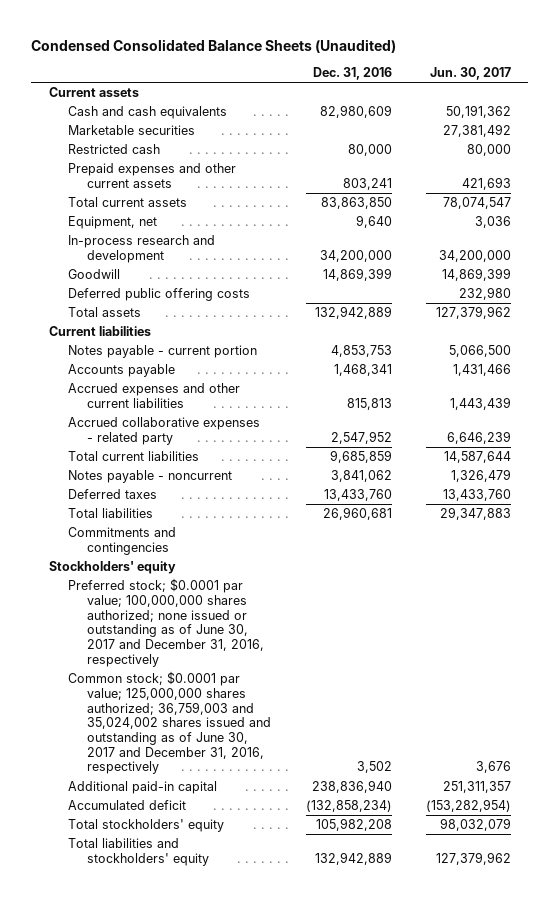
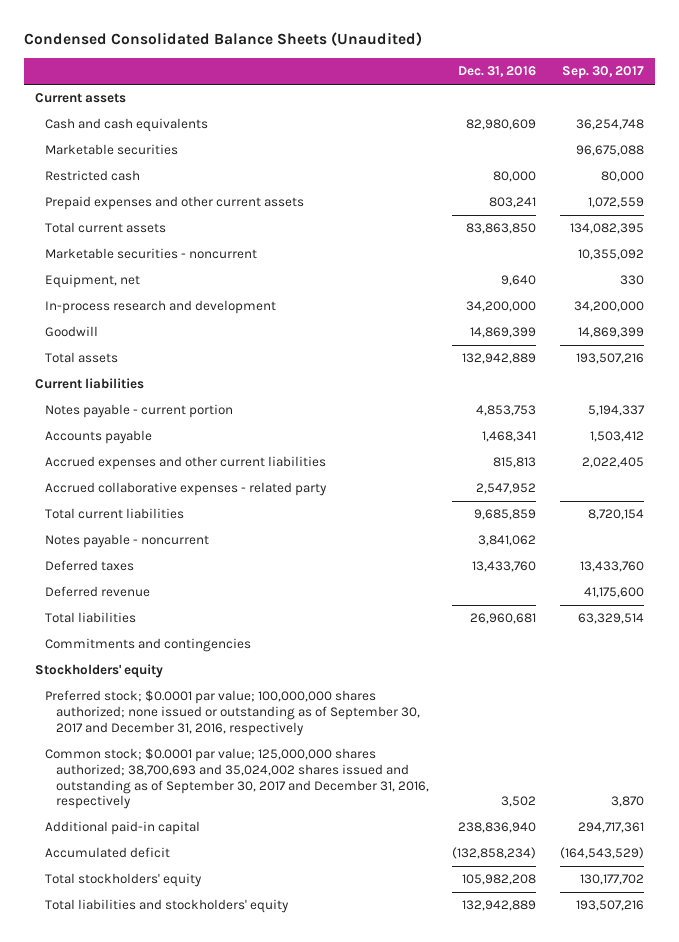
- | Dec. 31, 2016 | Jun. 30, 2017
+ | Dec. 31, 2016 | Sep. 30, 2017
+ Marketable securities - noncurrent | | 10,355,092
- Deferred public offering costs | | 232,980
+ Deferred revenue | | 41,175,600
- Preferred stock; $0.0001 par value; 100,000,000 shares authorized; none issued or outstanding as of June 30, 2017 and December 31, 2016, respectively
- Common stock; $0.0001 par value; 125,000,000 shares authorized; 36,759,003 and 35,024,002 shares issued and outstanding as of June 30, 2017 and December 31, 2016, respectively | 3,502 | 3,676
+ Preferred stock; $0.0001 par value; 100,000,000 shares authorized; none issued or outstanding as of September 30, 2017 and December 31, 2016, respectively
+ Common stock; $0.0001 par value; 125,000,000 shares authorized; 38,700,693 and 35,024,002 shares issued and outstanding as of September 30, 2017 and December 31, 2016, respectively | 3,502 | 3,870

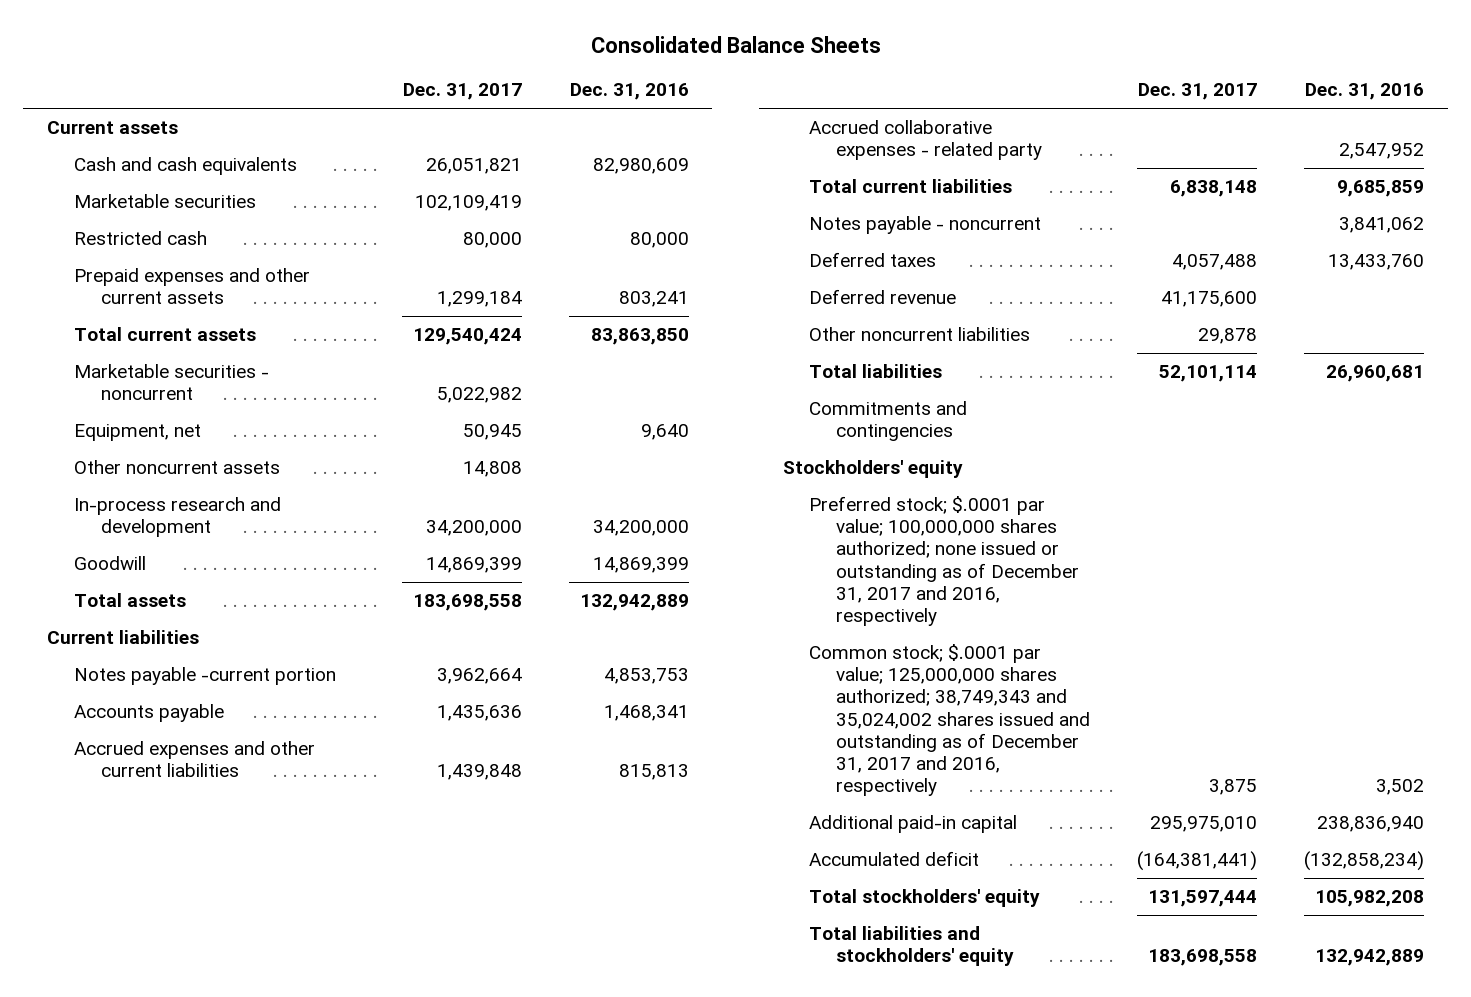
- Condensed Consolidated Balance Sheets (Unaudited)
+ Consolidated Balance Sheets
- | Dec. 31, 2016 | Sep. 30, 2017
+ | Dec. 31, 2017 | Dec. 31, 2016
+ Other noncurrent assets | 14,808 |
- Notes payable - current portion | 4,853,753 | 5,194,337
+ Notes payable -current portion | 3,962,664 | 4,853,753
+ Other noncurrent liabilities | 29,878 |
- Preferred stock; $0.0001 par value; 100,000,000 shares authorized; none issued or outstanding as of September 30, 2017 and December 31, 2016, respectively
- Common stock; $0.0001 par value; 125,000,000 shares authorized; 38,700,693 and 35,024,002 shares issued and outstanding as of September 30, 2017 and December 31, 2016, respectively | 3,502 | 3,870
+ Preferred stock; $.0001 par value; 100,000,000 shares authorized; none issued or outstanding as of December 31, 2017 and 2016, respectively
+ Common stock; $.0001 par value; 125,000,000 shares authorized; 38,749,343 and 35,024,002 shares issued and outstanding as of December 31, 2017 and 2016, respectively | 3,875 | 3,502

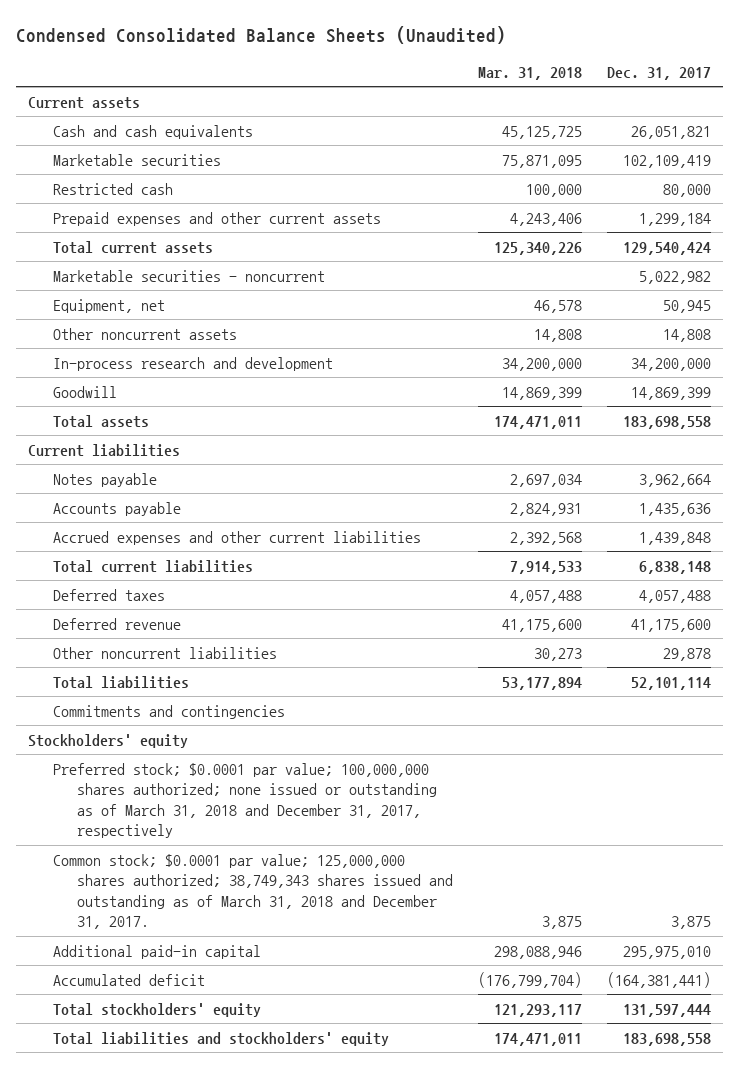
- Consolidated Balance Sheets
+ Condensed Consolidated Balance Sheets (Unaudited)
- | Dec. 31, 2017 | Dec. 31, 2016
+ | Mar. 31, 2018 | Dec. 31, 2017
- Notes payable -current portion | 3,962,664 | 4,853,753
+ Notes payable | 2,697,034 | 3,962,664
- Accrued collaborative expenses - related party | | 2,547,952
- Notes payable - noncurrent | | 3,841,062
- Preferred stock; $.0001 par value; 100,000,000 shares authorized; none issued or outstanding as of December 31, 2017 and 2016, respectively
- Common stock; $.0001 par value; 125,000,000 shares authorized; 38,749,343 and 35,024,002 shares issued and outstanding as of December 31, 2017 and 2016, respectively | 3,875 | 3,502
+ Preferred stock; $0.0001 par value; 100,000,000 shares authorized; none issued or outstanding as of March 31, 2018 and December 31, 2017, respectively
+ Common stock; $0.0001 par value; 125,000,000 shares authorized; 38,749,343 shares issued and outstanding as of March 31, 2018 and December 31, 2017. | 3,875 | 3,875

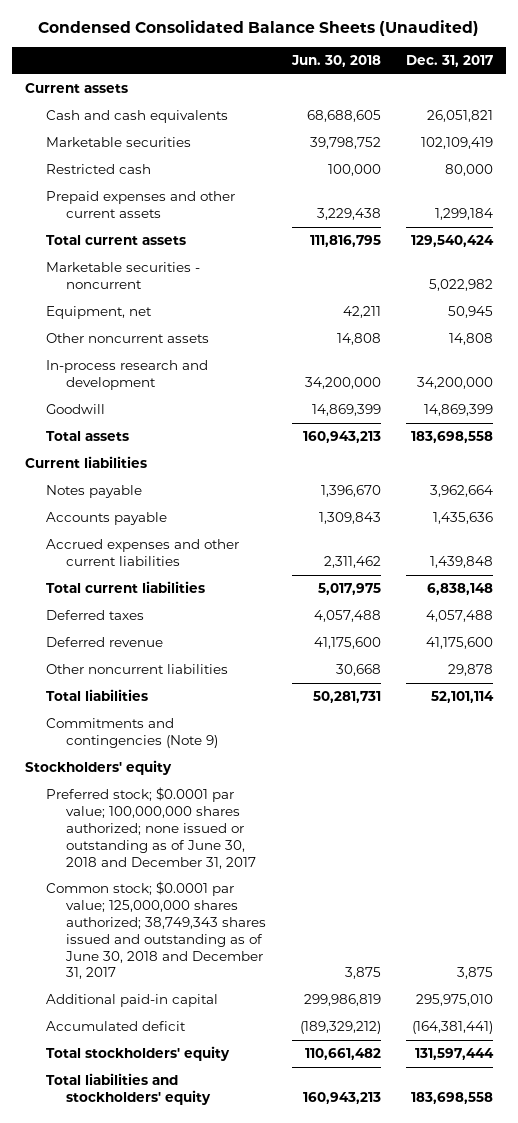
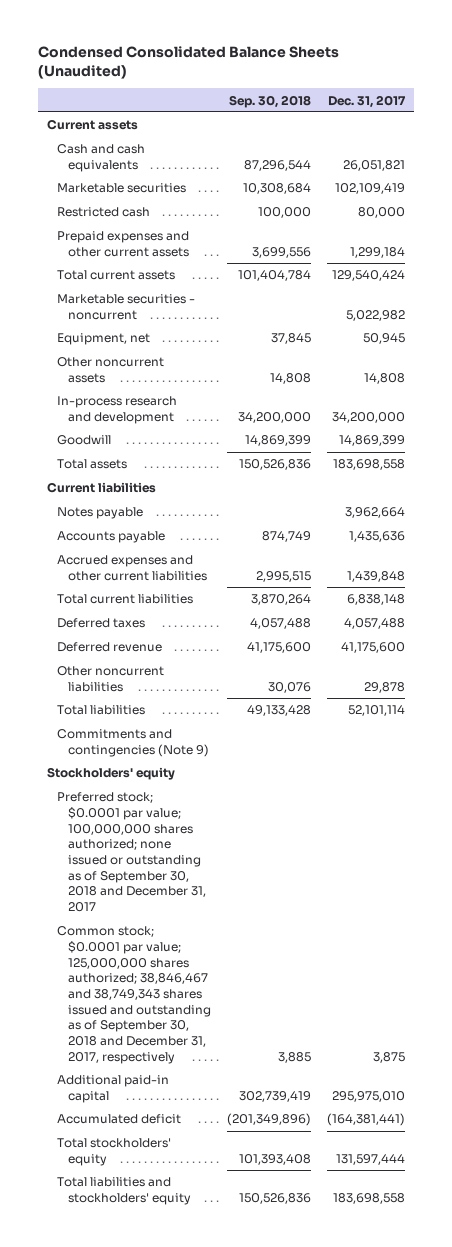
- | Jun. 30, 2018 | Dec. 31, 2017
+ | Sep. 30, 2018 | Dec. 31, 2017
- Preferred stock; $0.0001 par value; 100,000,000 shares authorized; none issued or outstanding as of June 30, 2018 and December 31, 2017
- Common stock; $0.0001 par value; 125,000,000 shares authorized; 38,749,343 shares issued and outstanding as of June 30, 2018 and December 31, 2017 | 3,875 | 3,875
+ Preferred stock; $0.0001 par value; 100,000,000 shares authorized; none issued or outstanding as of September 30, 2018 and December 31, 2017
+ Common stock; $0.0001 par value; 125,000,000 shares authorized; 38,846,467 and 38,749,343 shares issued and outstanding as of September 30, 2018 and December 31, 2017, respectively | 3,885 | 3,875

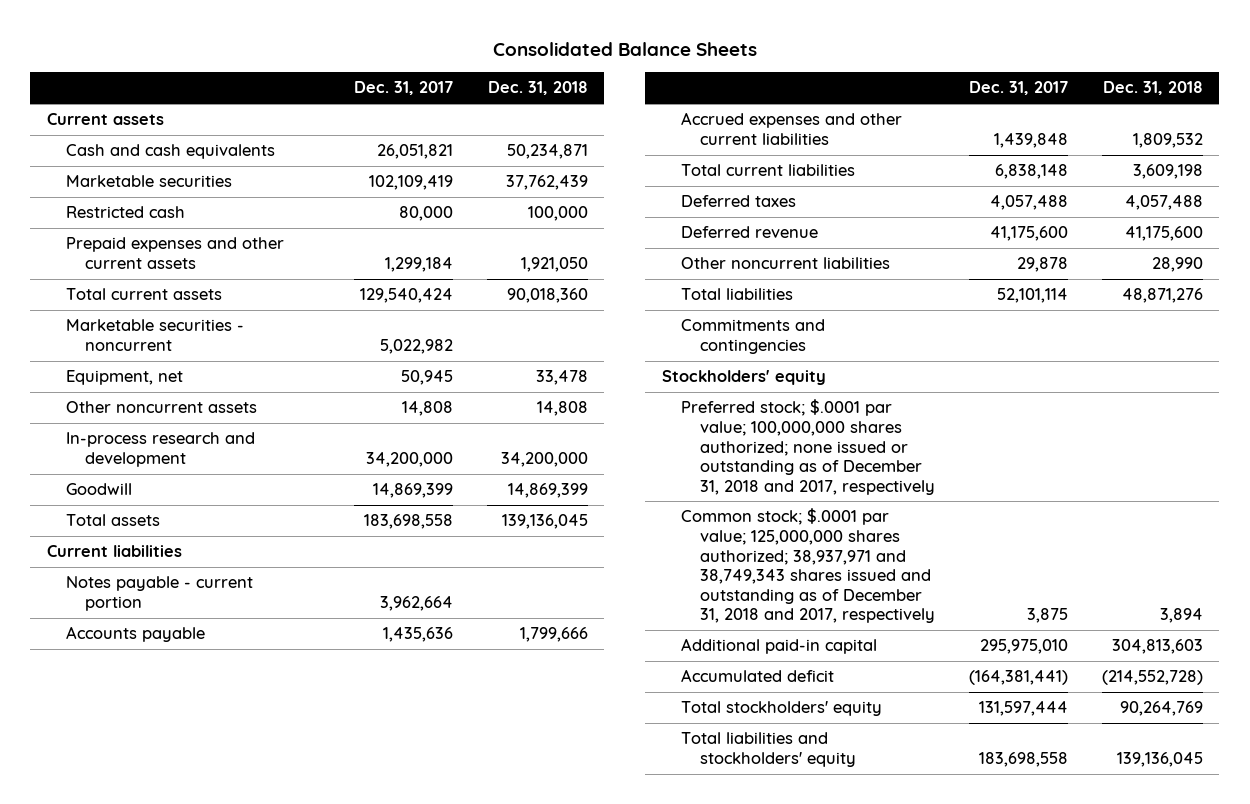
- Condensed Consolidated Balance Sheets (Unaudited)
+ Consolidated Balance Sheets
- | Sep. 30, 2018 | Dec. 31, 2017
+ | Dec. 31, 2017 | Dec. 31, 2018
- Notes payable | | 3,962,664
+ Notes payable - current portion | 3,962,664 |
- Commitments and contingencies (Note 9)
+ Commitments and contingencies
- Preferred stock; $0.0001 par value; 100,000,000 shares authorized; none issued or outstanding as of September 30, 2018 and December 31, 2017
- Common stock; $0.0001 par value; 125,000,000 shares authorized; 38,846,467 and 38,749,343 shares issued and outstanding as of September 30, 2018 and December 31, 2017, respectively | 3,885 | 3,875
+ Preferred stock; $.0001 par value; 100,000,000 shares authorized; none issued or outstanding as of December 31, 2018 and 2017, respectively
+ Common stock; $.0001 par value; 125,000,000 shares authorized; 38,937,971 and 38,749,343 shares issued and outstanding as of December 31, 2018 and 2017, respectively | 3,875 | 3,894

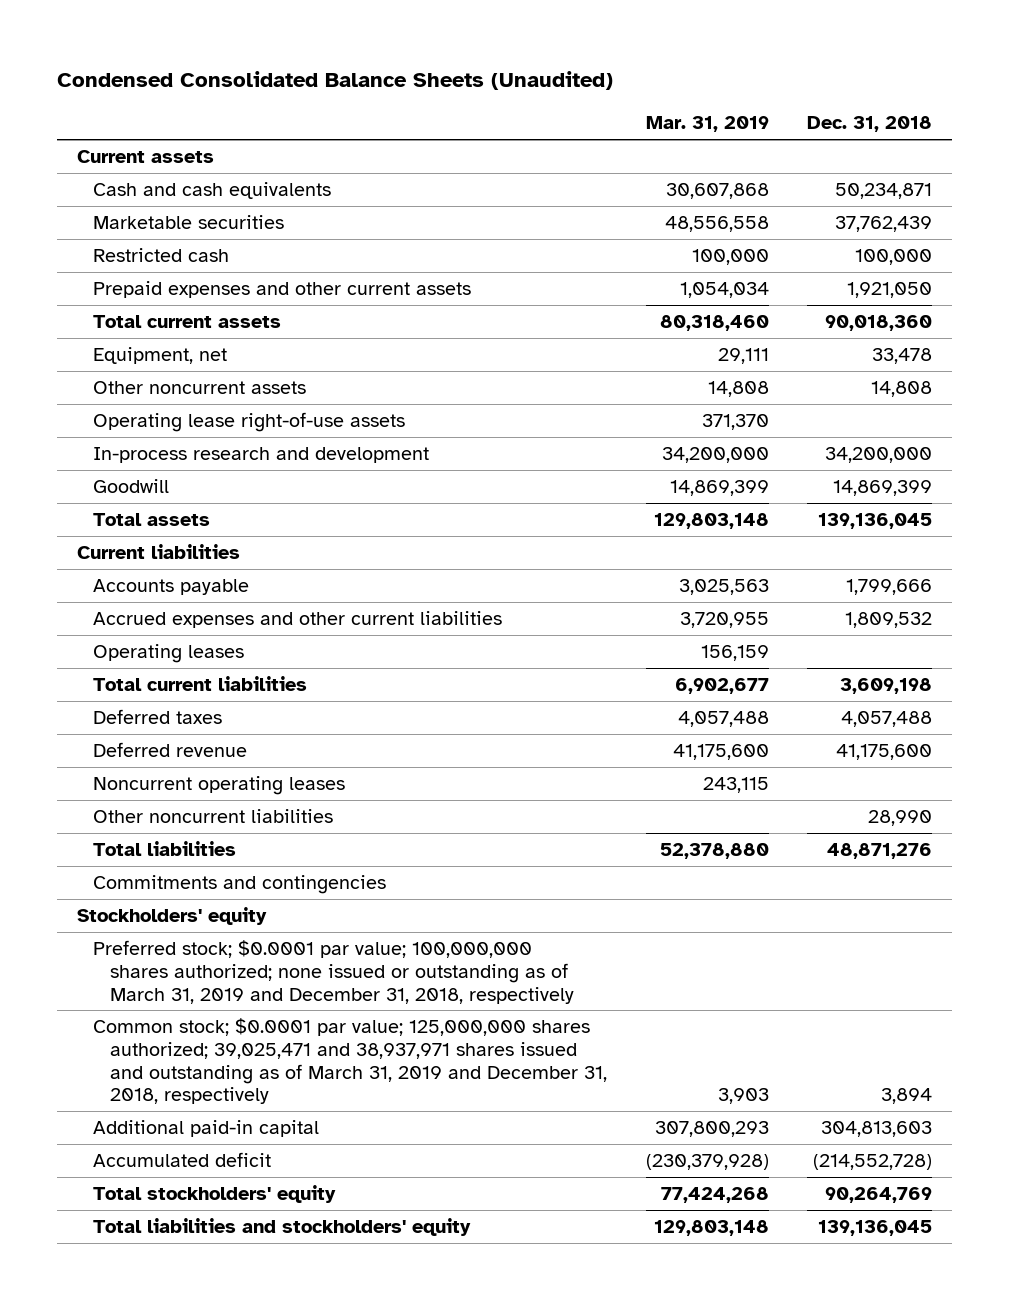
- Consolidated Balance Sheets
+ Condensed Consolidated Balance Sheets (Unaudited)
- | Dec. 31, 2017 | Dec. 31, 2018
+ | Mar. 31, 2019 | Dec. 31, 2018
- Marketable securities - noncurrent | 5,022,982 |
+ Operating lease right-of-use assets | 371,370 |
- Notes payable - current portion | 3,962,664 |
+ Operating leases | 156,159 |
+ Noncurrent operating leases | 243,115 |
- Preferred stock; $.0001 par value; 100,000,000 shares authorized; none issued or outstanding as of December 31, 2018 and 2017, respectively
- Common stock; $.0001 par value; 125,000,000 shares authorized; 38,937,971 and 38,749,343 shares issued and outstanding as of December 31, 2018 and 2017, respectively | 3,875 | 3,894
+ Preferred stock; $0.0001 par value; 100,000,000 shares authorized; none issued or outstanding as of March 31, 2019 and December 31, 2018, respectively
+ Common stock; $0.0001 par value; 125,000,000 shares authorized; 39,025,471 and 38,937,971 shares issued and outstanding as of March 31, 2019 and December 31, 2018, respectively | 3,903 | 3,894

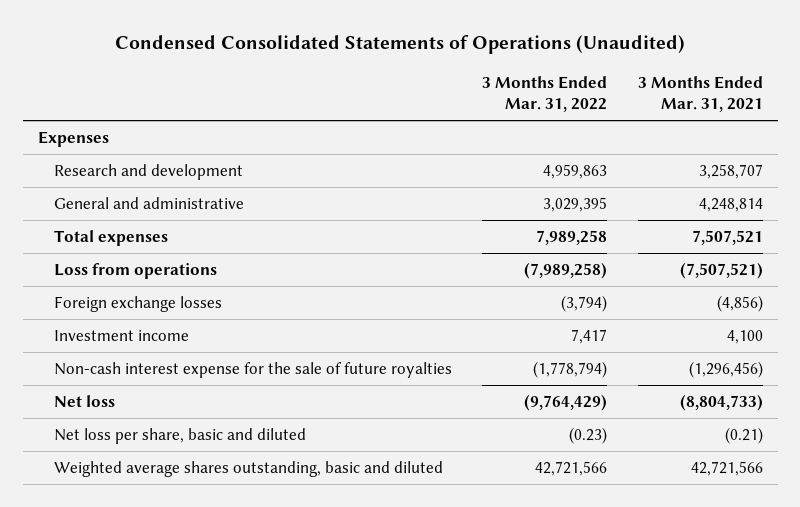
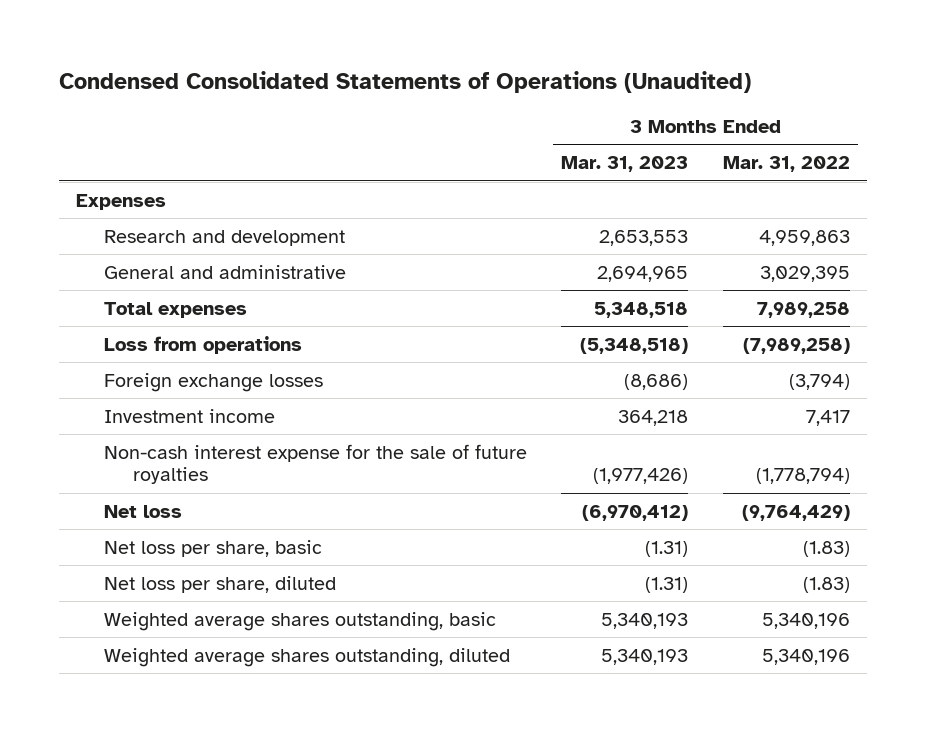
- | 3 Months Ended Mar. 31, 2022 | 3 Months Ended Mar. 31, 2021
+ | 3 Months Ended Mar. 31, 2023 | 3 Months Ended Mar. 31, 2022
- Net loss per share, basic and diluted | (0.23) | (0.21)
- Weighted average shares outstanding, basic and diluted | 42,721,566 | 42,721,566
+ Net loss per share, basic | (1.31) | (1.83)
+ Net loss per share, diluted | (1.31) | (1.83)
+ Weighted average shares outstanding, basic | 5,340,193 | 5,340,196
+ Weighted average shares outstanding, diluted | 5,340,193 | 5,340,196

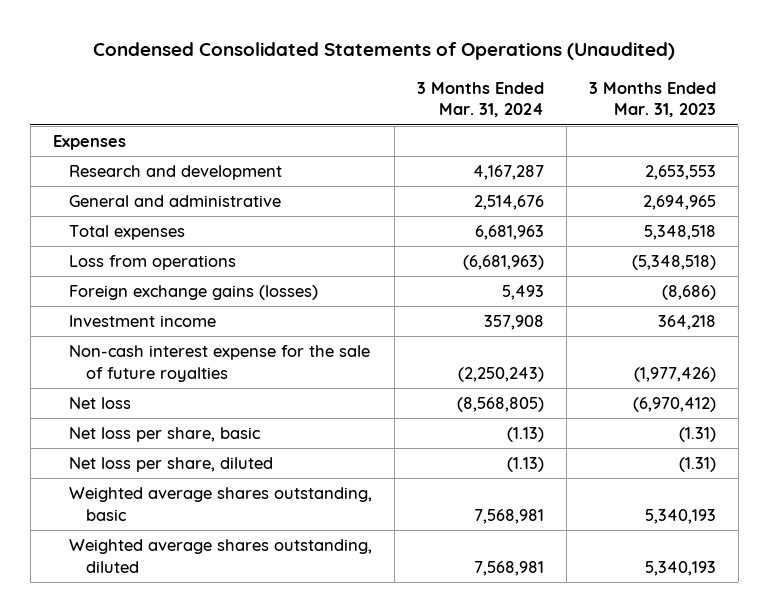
- | 3 Months Ended Mar. 31, 2023 | 3 Months Ended Mar. 31, 2022
+ | 3 Months Ended Mar. 31, 2024 | 3 Months Ended Mar. 31, 2023
- Foreign exchange losses | (8,686) | (3,794)
+ Foreign exchange gains (losses) | 5,493 | (8,686)

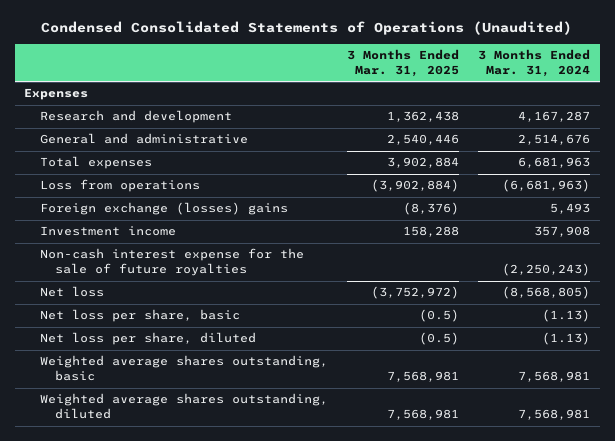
- | 3 Months Ended Mar. 31, 2024 | 3 Months Ended Mar. 31, 2023
+ | 3 Months Ended Mar. 31, 2025 | 3 Months Ended Mar. 31, 2024
- Foreign exchange gains (losses) | 5,493 | (8,686)
+ Foreign exchange (losses) gains | (8,376) | 5,493

